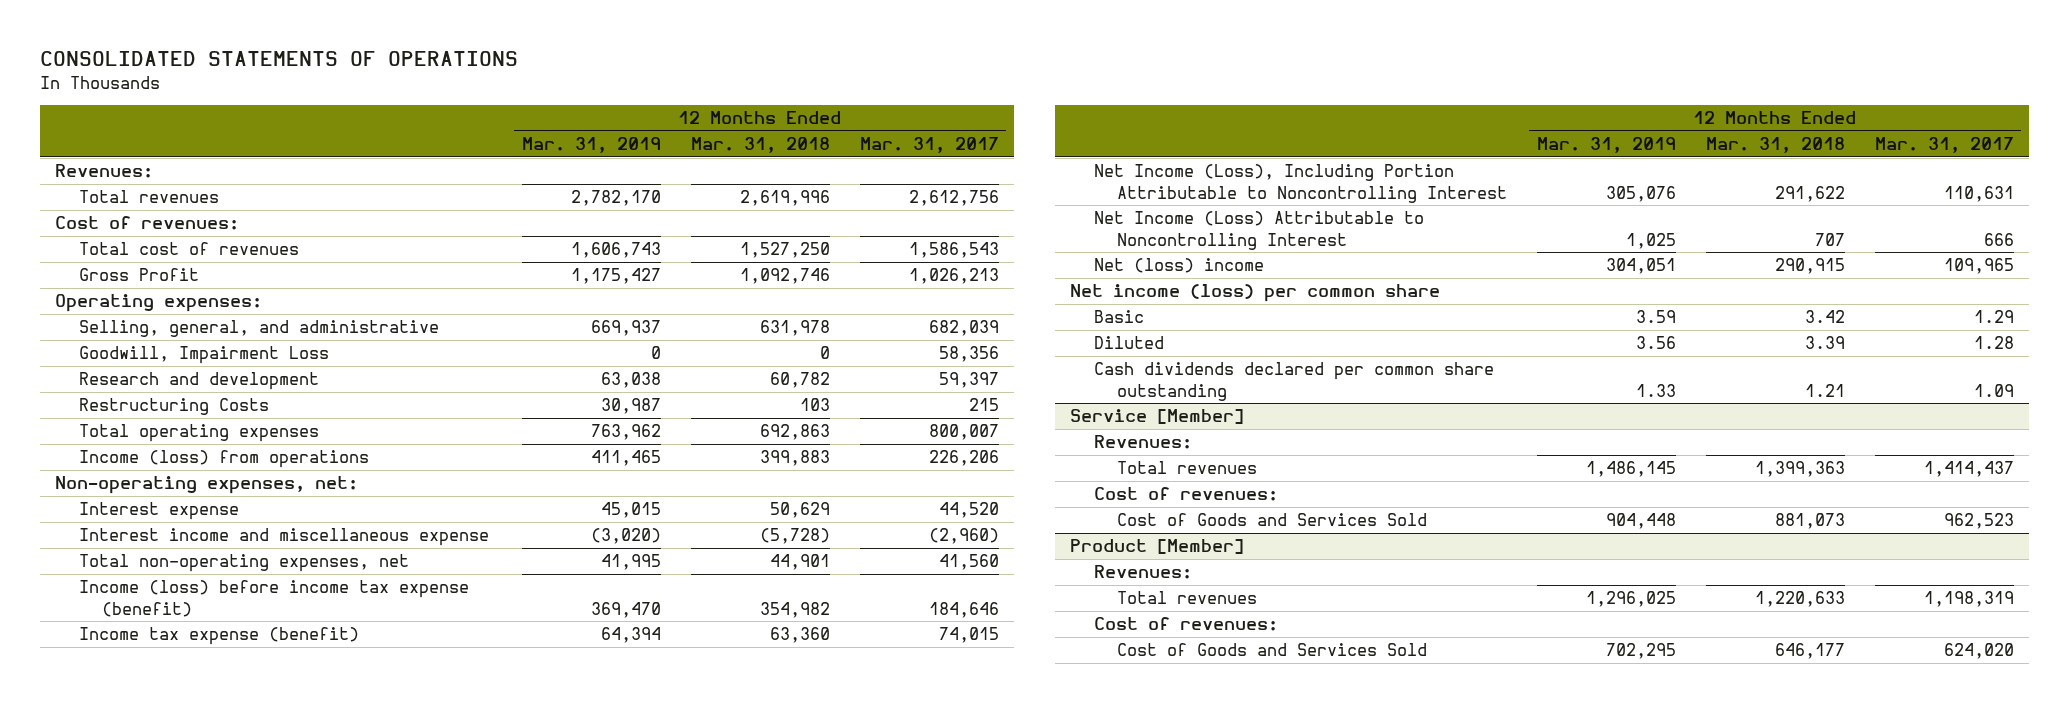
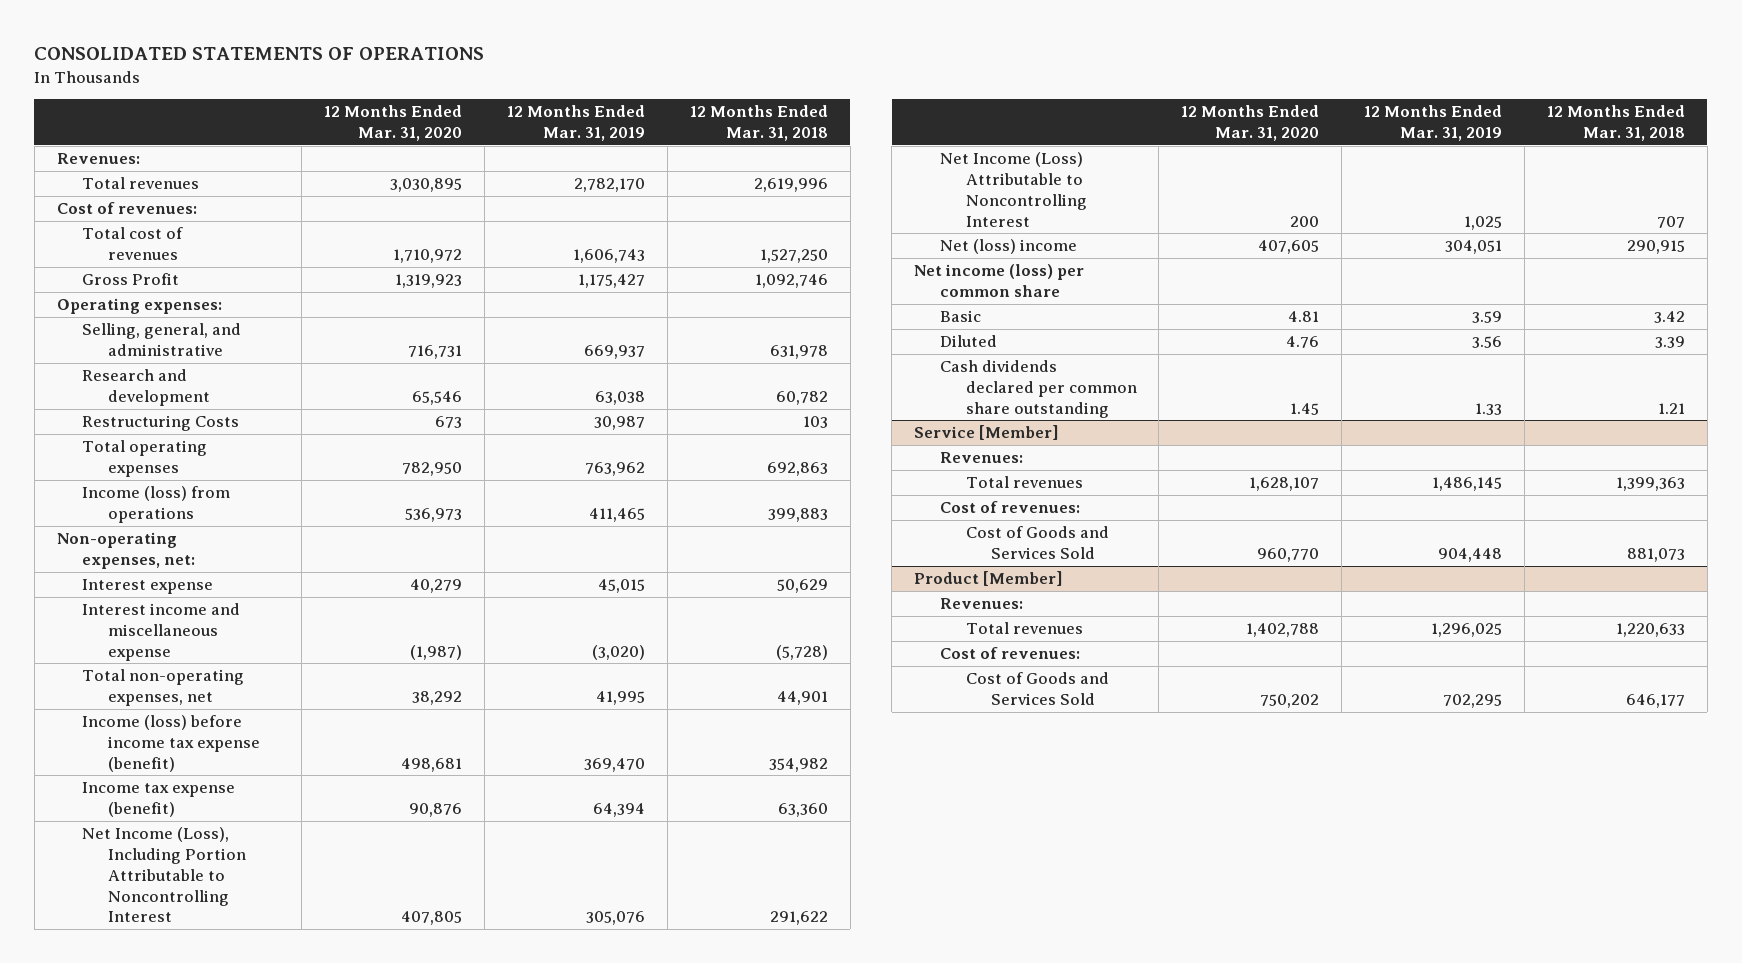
- | 12 Months Ended Mar. 31, 2019 | 12 Months Ended Mar. 31, 2018 | 12 Months Ended Mar. 31, 2017
+ | 12 Months Ended Mar. 31, 2020 | 12 Months Ended Mar. 31, 2019 | 12 Months Ended Mar. 31, 2018
- Goodwill, Impairment Loss | 0 | 0 | 58,356

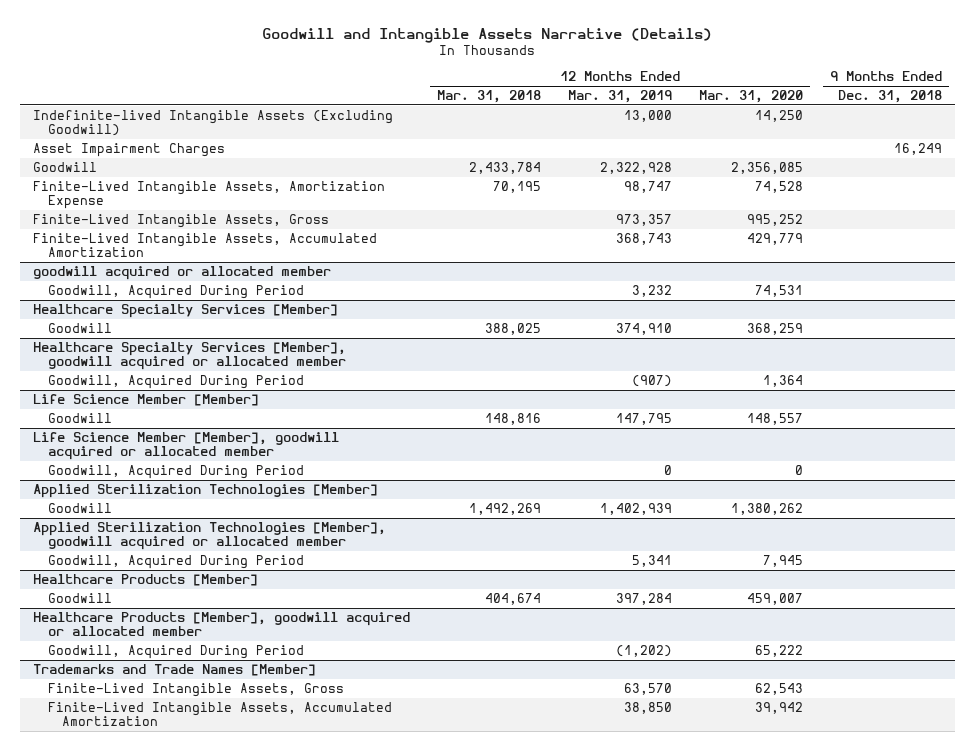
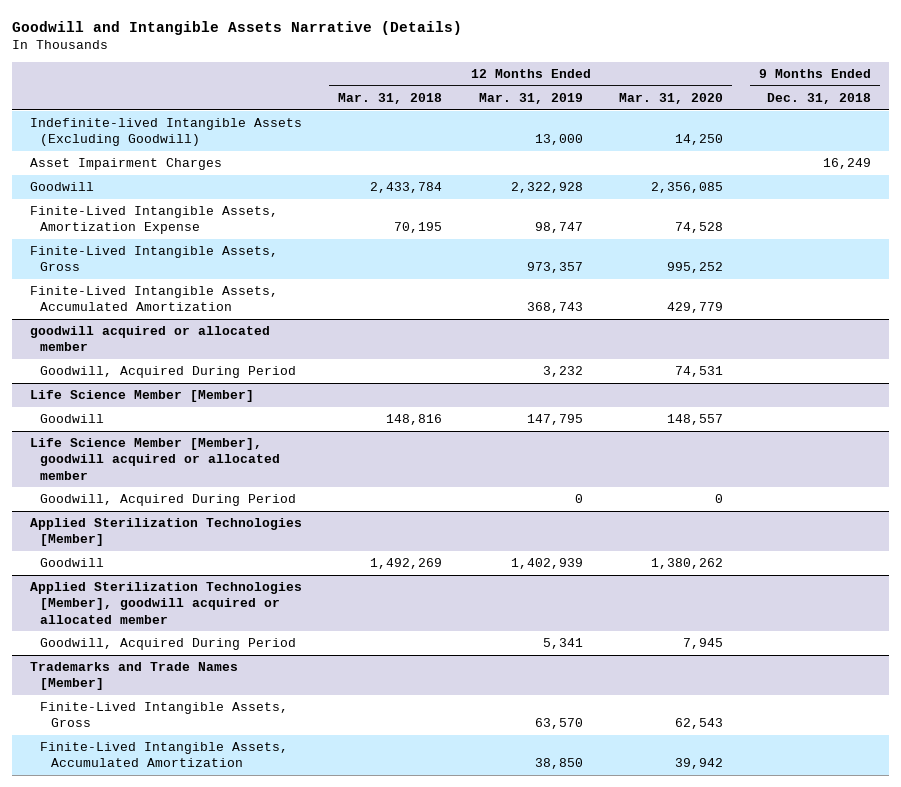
- Healthcare Specialty Services [Member]
- Goodwill | 388,025 | 374,910 | 368,259 |
- Healthcare Specialty Services [Member], goodwill acquired or allocated member
- Goodwill, Acquired During Period | | (907) | 1,364 |
- Healthcare Products [Member]
- Goodwill | 404,674 | 397,284 | 459,007 |
- Healthcare Products [Member], goodwill acquired or allocated member
- Goodwill, Acquired During Period | | (1,202) | 65,222 |

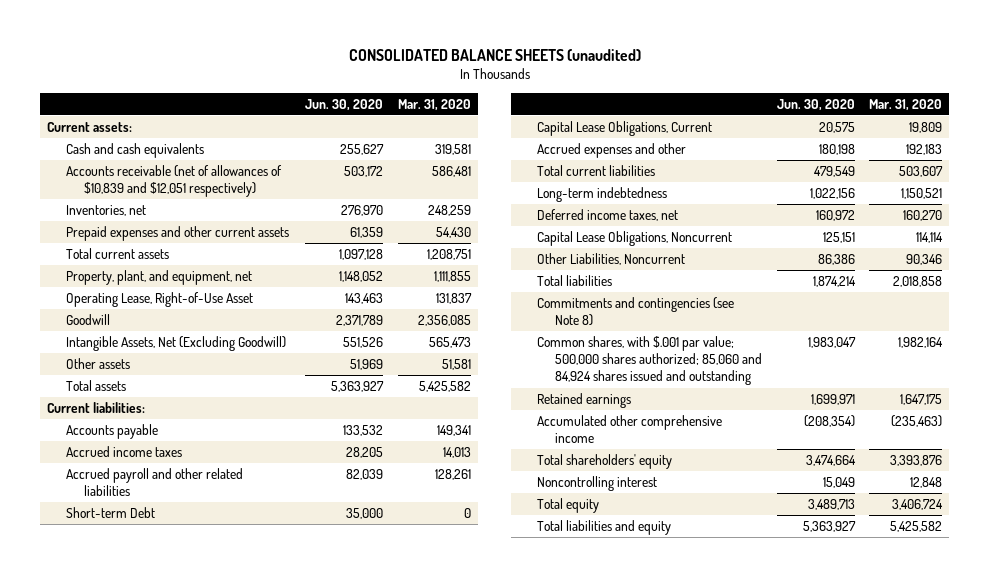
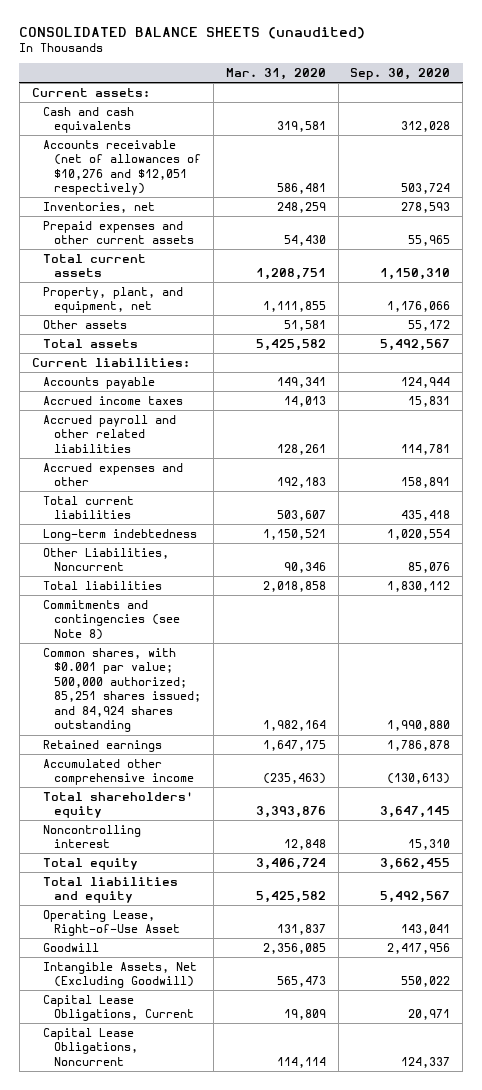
- | Jun. 30, 2020 | Mar. 31, 2020
+ | Mar. 31, 2020 | Sep. 30, 2020
- Accounts receivable (net of allowances of $10,839 and $12,051 respectively) | 503,172 | 586,481
+ Accounts receivable (net of allowances of $10,276 and $12,051 respectively) | 586,481 | 503,724
- Short-term Debt | 35,000 | 0
- Deferred income taxes, net | 160,972 | 160,270
- Common shares, with $.001 par value; 500,000 shares authorized; 85,060 and 84,924 shares issued and outstanding | 1,983,047 | 1,982,164
+ Common shares, with $0.001 par value; 500,000 authorized; 85,251 shares issued; and 84,924 shares outstanding | 1,982,164 | 1,990,880
moved down: Operating Lease, Right-of-Use Asset | 131,837 | 143,041
moved down: Goodwill | 2,356,085 | 2,417,956
moved down: Intangible Assets, Net (Excluding Goodwill) | 565,473 | 550,022
moved down: Capital Lease Obligations, Current | 19,809 | 20,971
moved down: Capital Lease Obligations, Noncurrent | 114,114 | 124,337

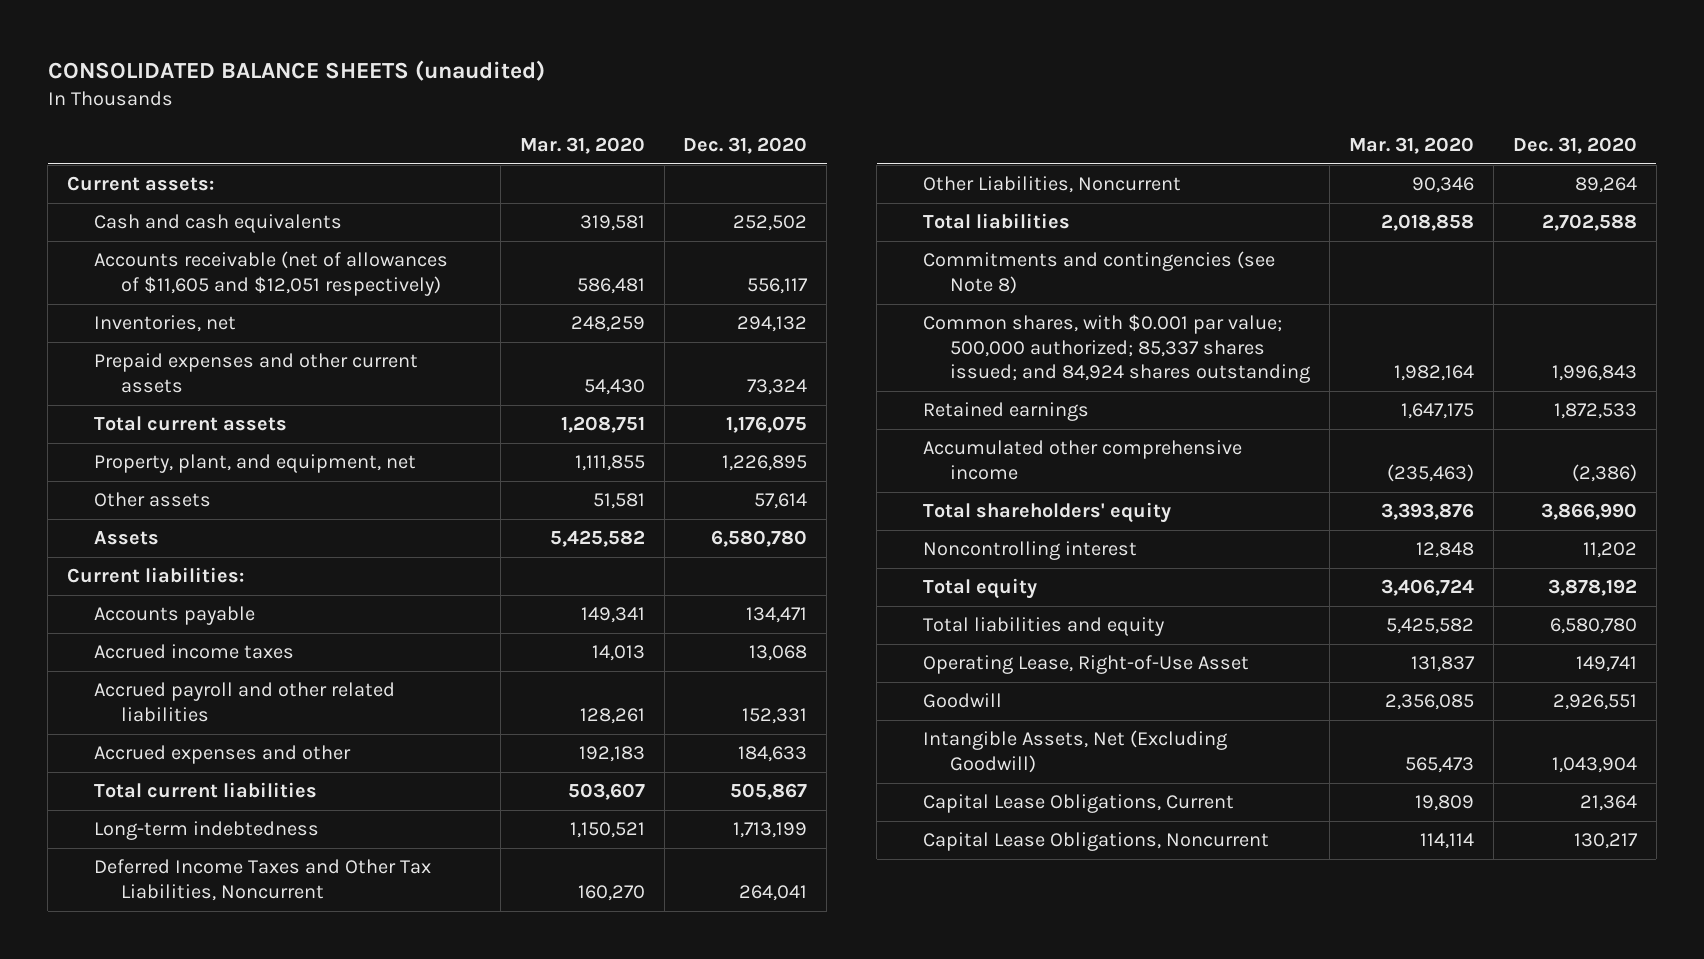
- | Mar. 31, 2020 | Sep. 30, 2020
+ | Mar. 31, 2020 | Dec. 31, 2020
- Accounts receivable (net of allowances of $10,276 and $12,051 respectively) | 586,481 | 503,724
+ Accounts receivable (net of allowances of $11,605 and $12,051 respectively) | 586,481 | 556,117
- Total assets | 5,425,582 | 5,492,567
+ Assets | 5,425,582 | 6,580,780
+ Deferred Income Taxes and Other Tax Liabilities, Noncurrent | 160,270 | 264,041
- Common shares, with $0.001 par value; 500,000 authorized; 85,251 shares issued; and 84,924 shares outstanding | 1,982,164 | 1,990,880
+ Common shares, with $0.001 par value; 500,000 authorized; 85,337 shares issued; and 84,924 shares outstanding | 1,982,164 | 1,996,843

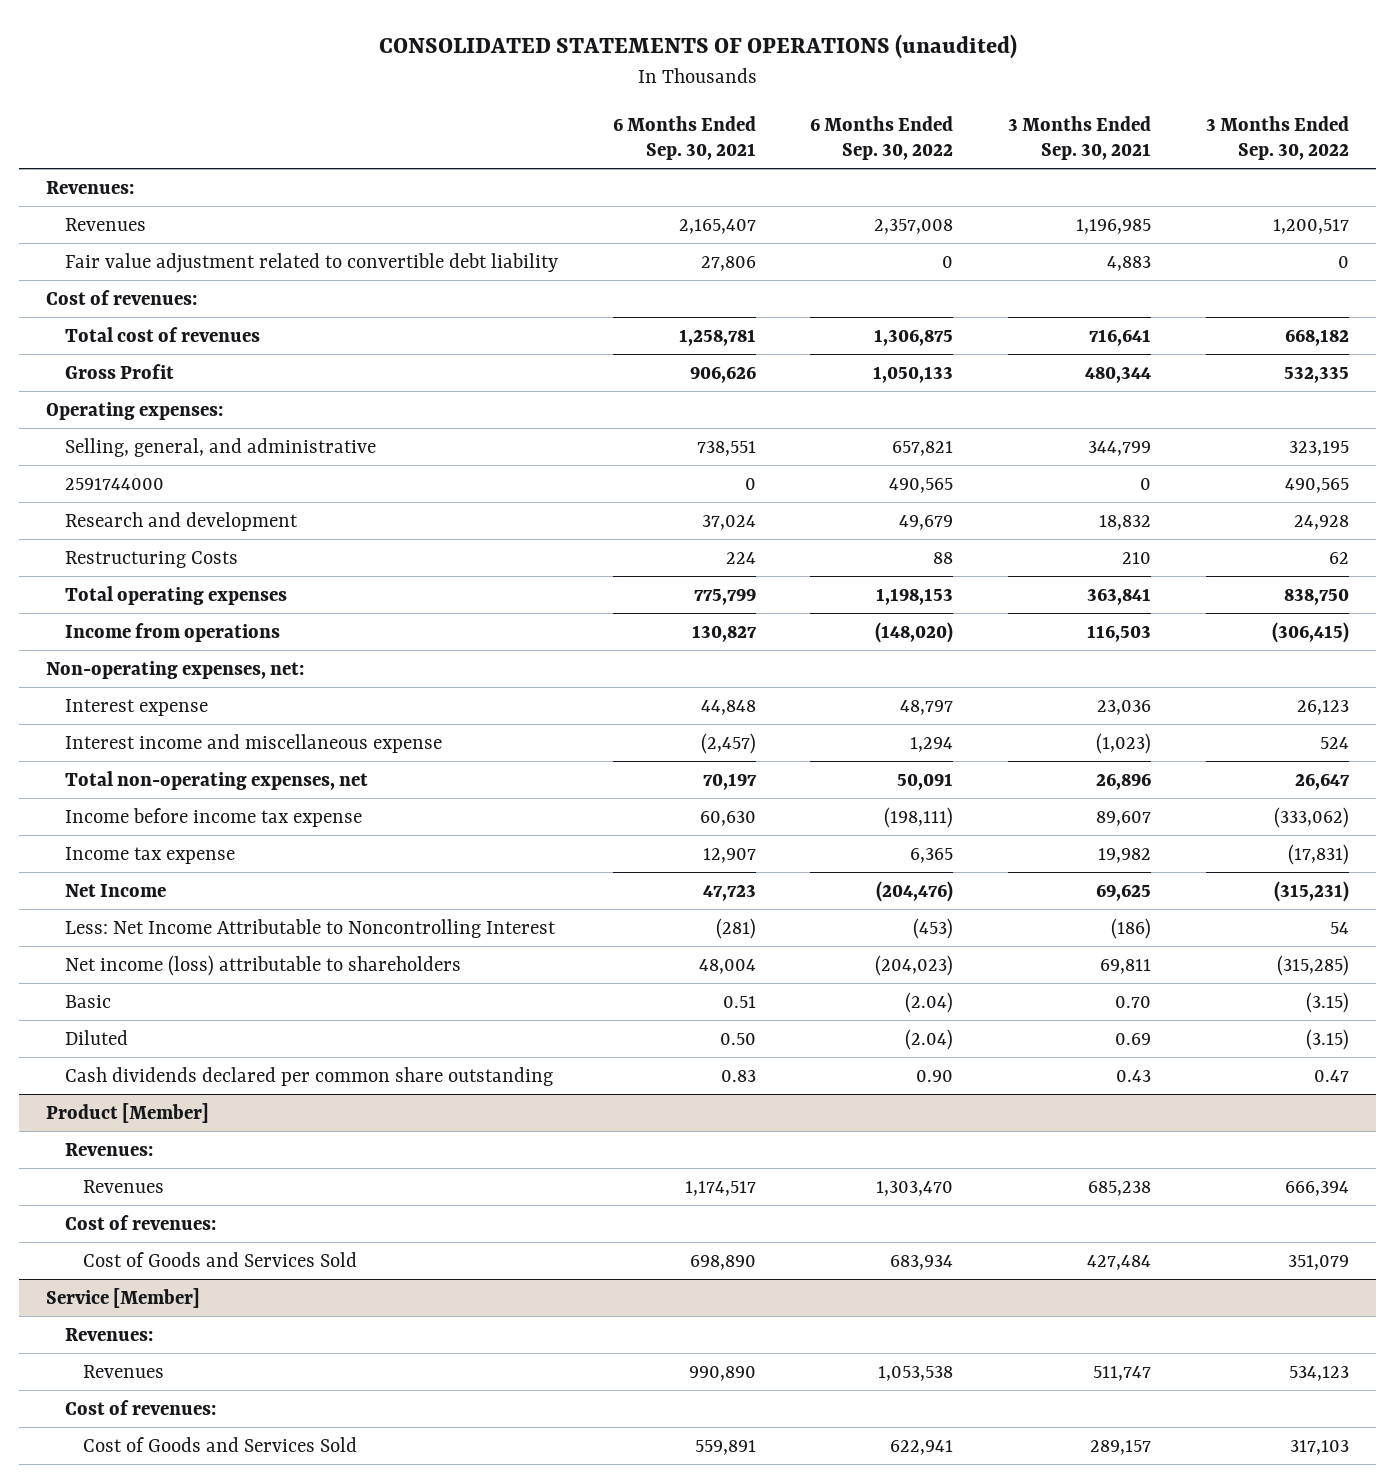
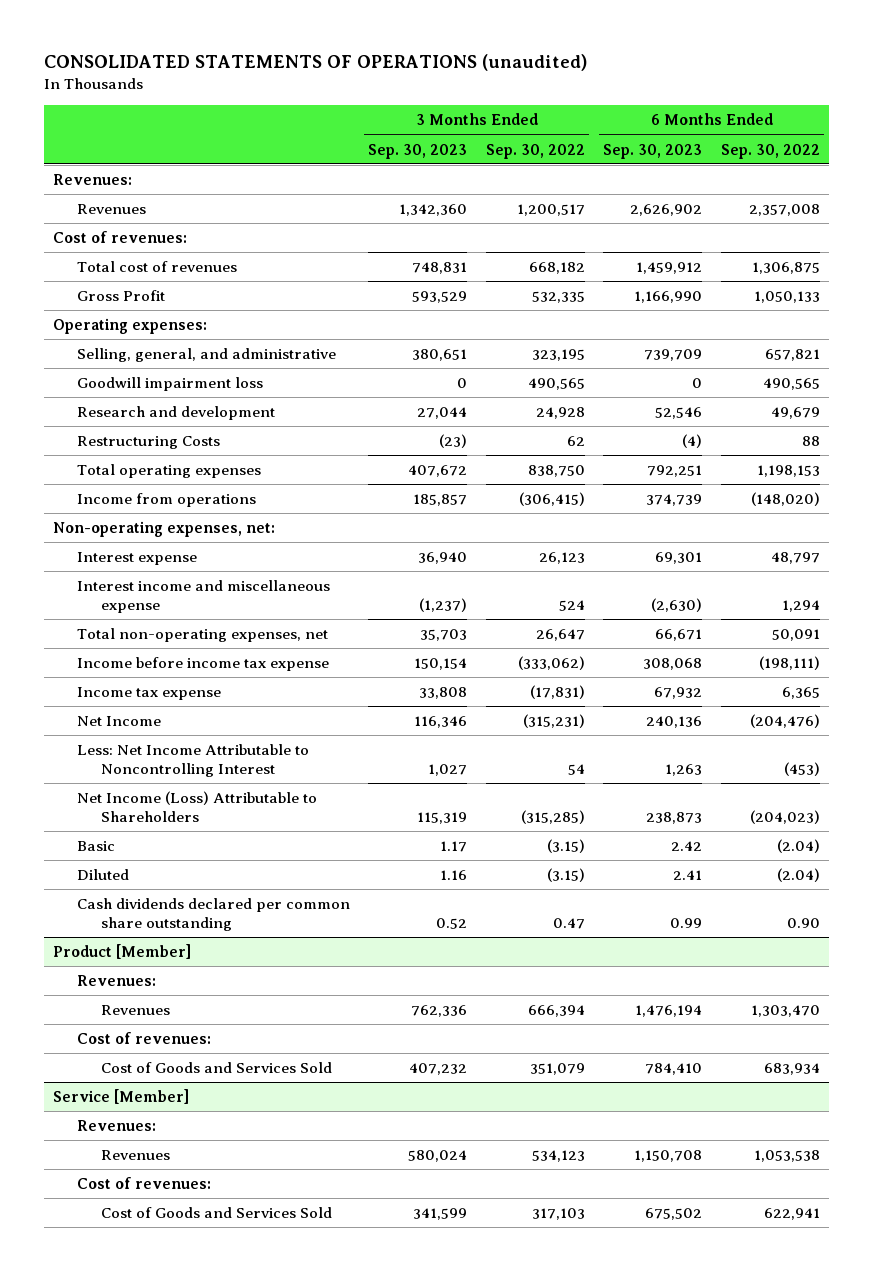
- | 6 Months Ended Sep. 30, 2021 | 6 Months Ended Sep. 30, 2022 | 3 Months Ended Sep. 30, 2021 | 3 Months Ended Sep. 30, 2022
+ | 3 Months Ended Sep. 30, 2023 | 3 Months Ended Sep. 30, 2022 | 6 Months Ended Sep. 30, 2023 | 6 Months Ended Sep. 30, 2022
- Fair value adjustment related to convertible debt liability | 27,806 | 0 | 4,883 | 0
- 2591744000 | 0 | 490,565 | 0 | 490,565
+ Goodwill impairment loss | 0 | 490,565 | 0 | 490,565
- Net income (loss) attributable to shareholders | 48,004 | (204,023) | 69,811 | (315,285)
+ Net Income (Loss) Attributable to Shareholders | 115,319 | (315,285) | 238,873 | (204,023)

